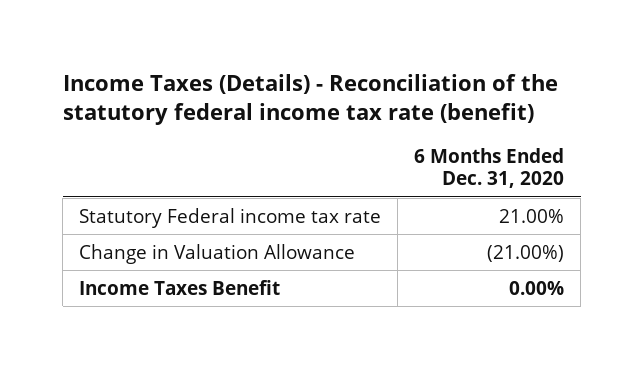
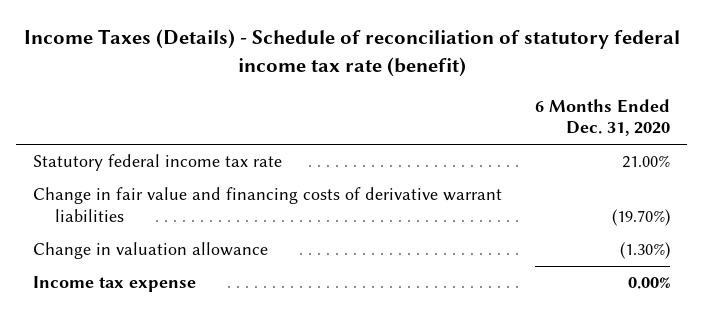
- Income Taxes (Details) - Reconciliation of the statutory federal income tax rate (benefit)
+ Income Taxes (Details) - Schedule of reconciliation of statutory federal income tax rate (benefit)
- Statutory Federal income tax rate | 21.00%
- Change in Valuation Allowance | (21.00%)
- Income Taxes Benefit | 0.00%
+ Statutory federal income tax rate | 21.00%
+ Change in fair value and financing costs of derivative warrant liabilities | (19.70%)
+ Change in valuation allowance | (1.30%)
+ Income tax expense | 0.00%

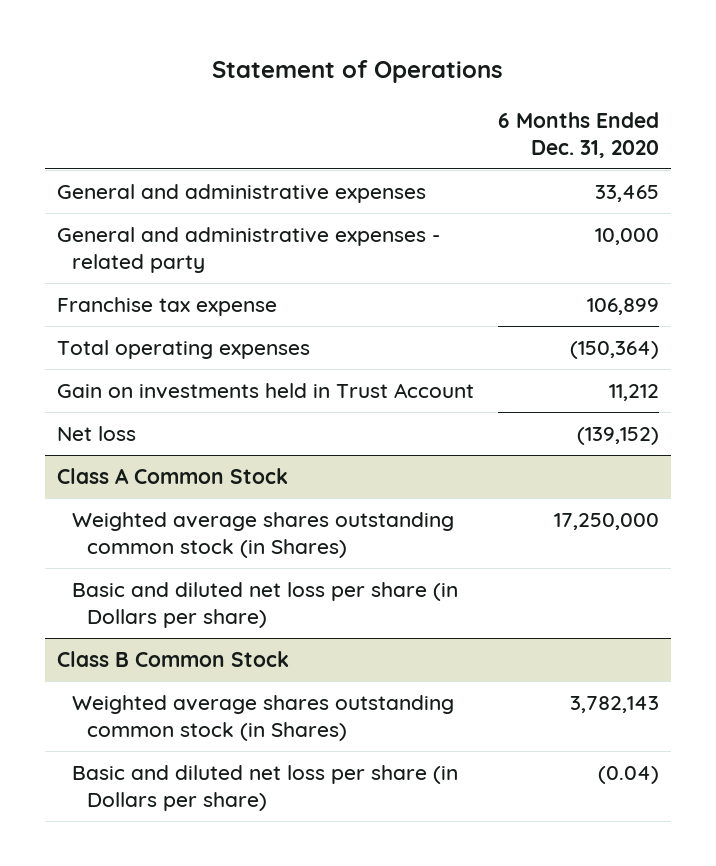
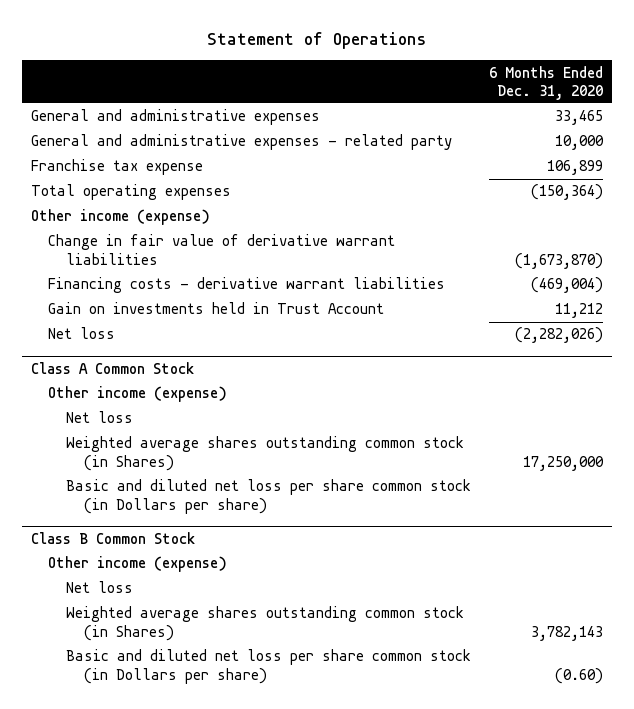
+ Other income (expense)
+ Change in fair value of derivative warrant liabilities | (1,673,870)
+ Financing costs - derivative warrant liabilities | (469,004)
- Net loss | (139,152)
+ Net loss | (2,282,026)
@ Class A Common Stock
+ Other income (expense)
+ Net loss
- Basic and diluted net loss per share (in Dollars per share)
+ Basic and diluted net loss per share common stock (in Dollars per share)
@ Class B Common Stock
+ Other income (expense)
+ Net loss
- Basic and diluted net loss per share (in Dollars per share) | (0.04)
+ Basic and diluted net loss per share common stock (in Dollars per share) | (0.60)

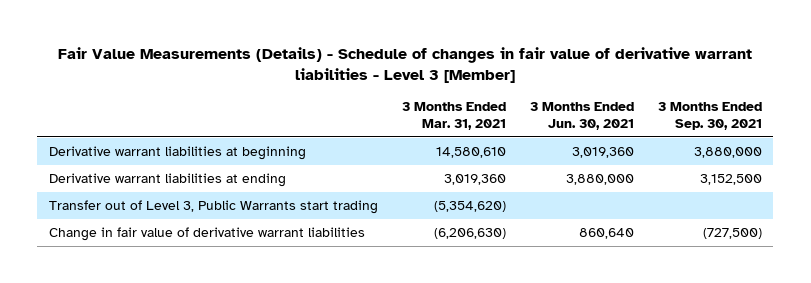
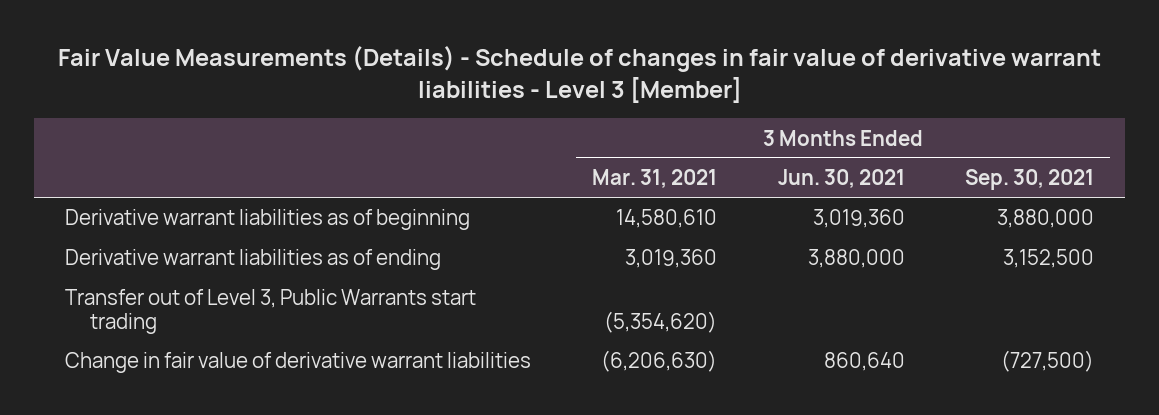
- Derivative warrant liabilities at beginning | 14,580,610 | 3,019,360 | 3,880,000
- Derivative warrant liabilities at ending | 3,019,360 | 3,880,000 | 3,152,500
+ Derivative warrant liabilities as of beginning | 14,580,610 | 3,019,360 | 3,880,000
+ Derivative warrant liabilities as of ending | 3,019,360 | 3,880,000 | 3,152,500

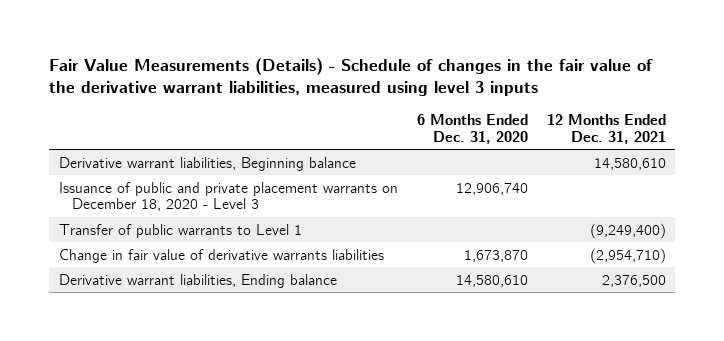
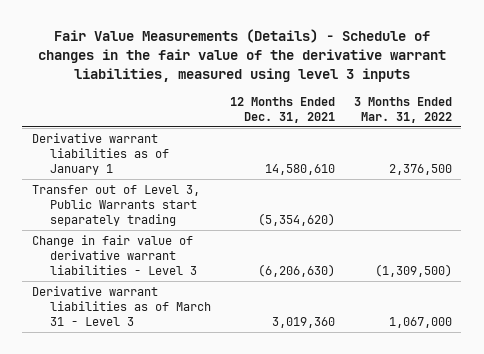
- | 6 Months Ended Dec. 31, 2020 | 12 Months Ended Dec. 31, 2021
+ | 12 Months Ended Dec. 31, 2021 | 3 Months Ended Mar. 31, 2022
- Derivative warrant liabilities, Beginning balance | | 14,580,610
- Issuance of public and private placement warrants on December 18, 2020 - Level 3 | 12,906,740 |
- Transfer of public warrants to Level 1 | | (9,249,400)
- Change in fair value of derivative warrants liabilities | 1,673,870 | (2,954,710)
- Derivative warrant liabilities, Ending balance | 14,580,610 | 2,376,500
+ Derivative warrant liabilities as of January 1 | 14,580,610 | 2,376,500
+ Transfer out of Level 3, Public Warrants start separately trading | (5,354,620) |
+ Change in fair value of derivative warrant liabilities - Level 3 | (6,206,630) | (1,309,500)
+ Derivative warrant liabilities as of March 31 - Level 3 | 3,019,360 | 1,067,000

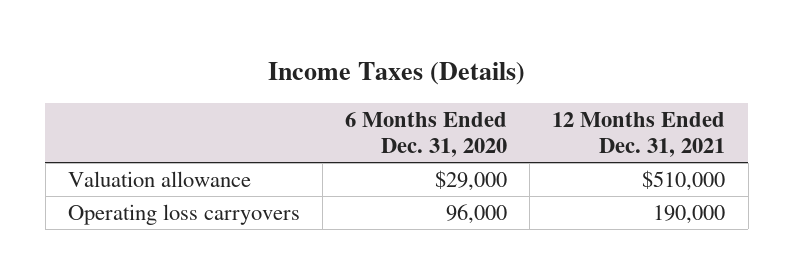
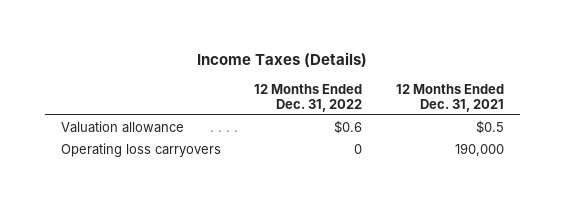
- | 6 Months Ended Dec. 31, 2020 | 12 Months Ended Dec. 31, 2021
+ | 12 Months Ended Dec. 31, 2022 | 12 Months Ended Dec. 31, 2021
- Valuation allowance | $29,000 | $510,000
+ Valuation allowance | $0.6 | $0.5

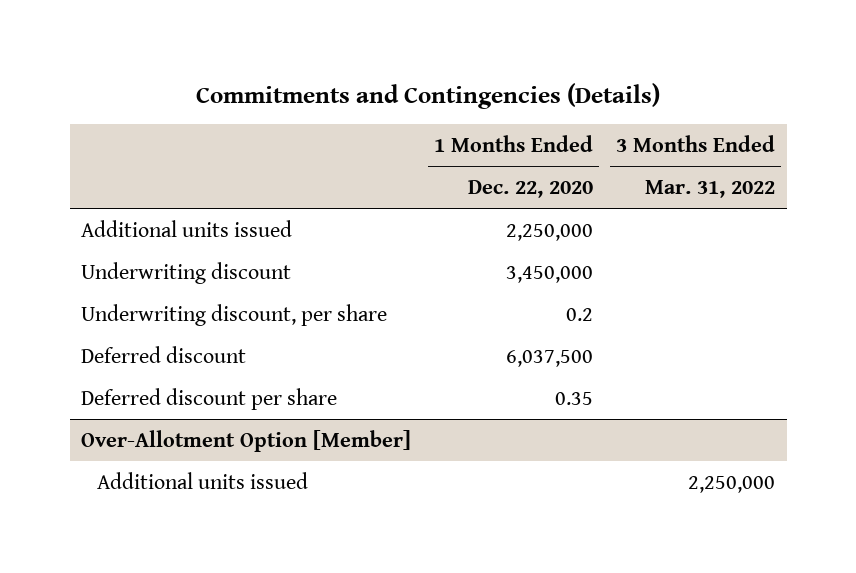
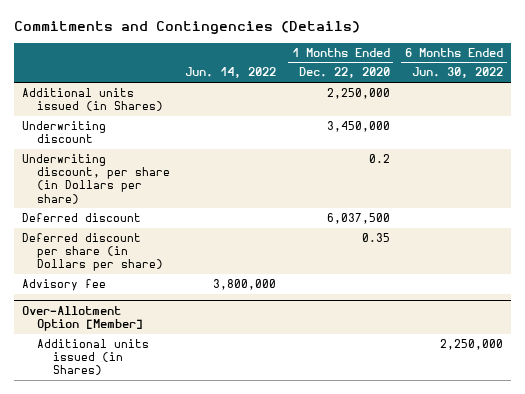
- | 1 Months Ended Dec. 22, 2020 | 3 Months Ended Mar. 31, 2022
+ | Jun. 14, 2022 | 1 Months Ended Dec. 22, 2020 | 6 Months Ended Jun. 30, 2022
- Additional units issued | 2,250,000 |
+ Additional units issued (in Shares) | | 2,250,000 |
- Underwriting discount, per share | 0.2 |
+ Underwriting discount, per share (in Dollars per share) | | 0.2 |
- Deferred discount per share | 0.35 |
+ Deferred discount per share (in Dollars per share) | | 0.35 |
+ Advisory fee | 3,800,000 | |
@ Over-Allotment Option [Member]
- Additional units issued | | 2,250,000
+ Additional units issued (in Shares) | | | 2,250,000

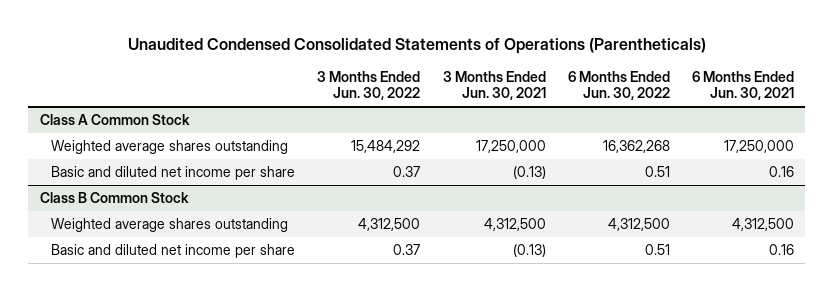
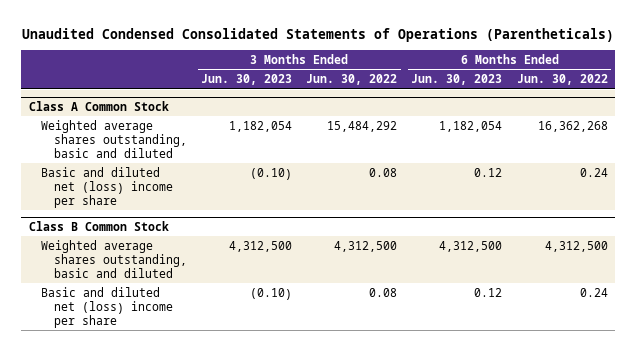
- | 3 Months Ended Jun. 30, 2022 | 3 Months Ended Jun. 30, 2021 | 6 Months Ended Jun. 30, 2022 | 6 Months Ended Jun. 30, 2021
+ | 3 Months Ended Jun. 30, 2023 | 3 Months Ended Jun. 30, 2022 | 6 Months Ended Jun. 30, 2023 | 6 Months Ended Jun. 30, 2022
@ Class A Common Stock
- Weighted average shares outstanding | 15,484,292 | 17,250,000 | 16,362,268 | 17,250,000
- Basic and diluted net income per share | 0.37 | (0.13) | 0.51 | 0.16
+ Weighted average shares outstanding, basic and diluted | 1,182,054 | 15,484,292 | 1,182,054 | 16,362,268
+ Basic and diluted net (loss) income per share | (0.10) | 0.08 | 0.12 | 0.24
@ Class B Common Stock
- Weighted average shares outstanding | 4,312,500 | 4,312,500 | 4,312,500 | 4,312,500
- Basic and diluted net income per share | 0.37 | (0.13) | 0.51 | 0.16
+ Weighted average shares outstanding, basic and diluted | 4,312,500 | 4,312,500 | 4,312,500 | 4,312,500
+ Basic and diluted net (loss) income per share | (0.10) | 0.08 | 0.12 | 0.24

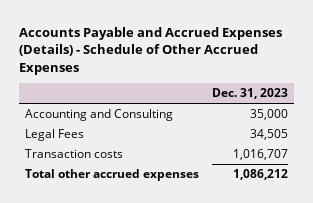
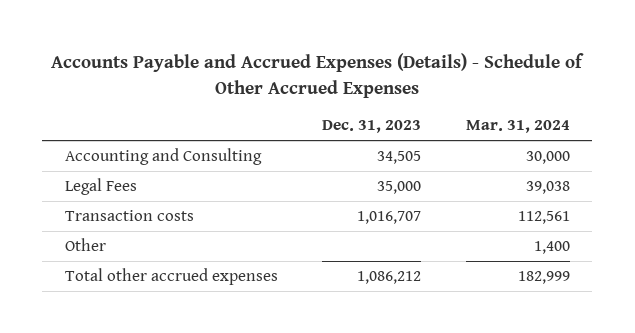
- | Dec. 31, 2023
+ | Dec. 31, 2023 | Mar. 31, 2024
- Accounting and Consulting | 35,000
- Legal Fees | 34,505
+ Accounting and Consulting | 34,505 | 30,000
+ Legal Fees | 35,000 | 39,038
+ Other | | 1,400

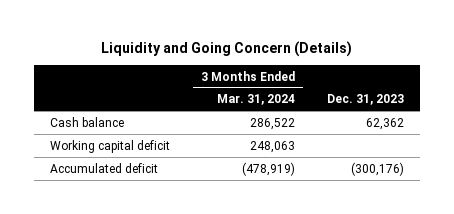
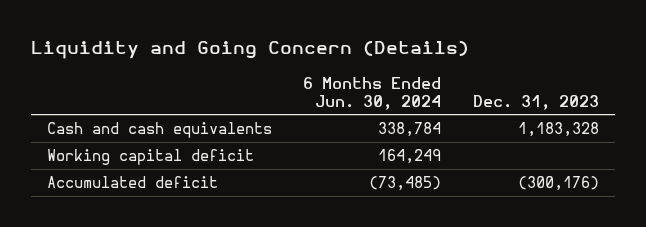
- | 3 Months Ended Mar. 31, 2024 | Dec. 31, 2023
+ | 6 Months Ended Jun. 30, 2024 | Dec. 31, 2023
- Cash balance | 286,522 | 62,362
+ Cash and cash equivalents | 338,784 | 1,183,328

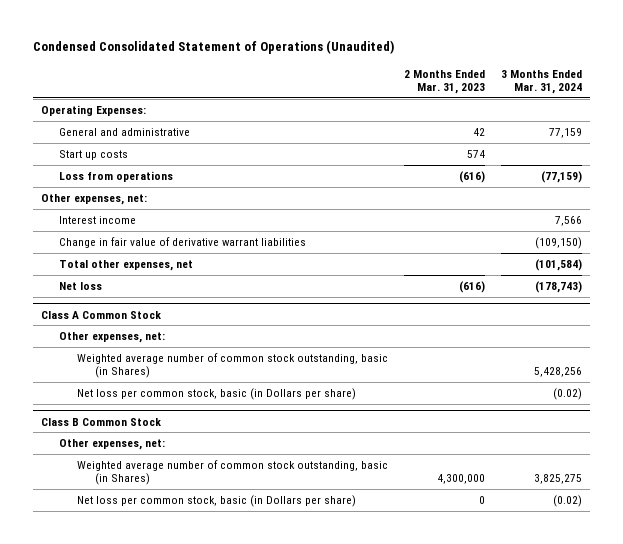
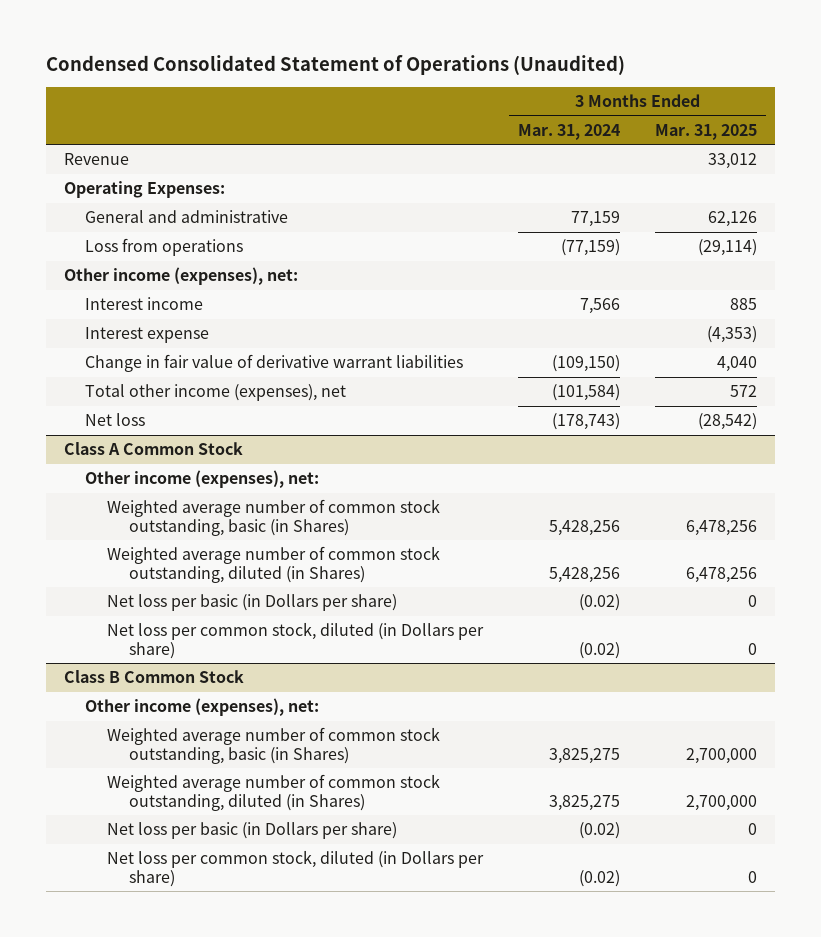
- | 2 Months Ended Mar. 31, 2023 | 3 Months Ended Mar. 31, 2024
+ | 3 Months Ended Mar. 31, 2024 | 3 Months Ended Mar. 31, 2025
+ Revenue | | 33,012
- Start up costs | 574 |
- Other expenses, net:
+ Other income (expenses), net:
+ Interest expense | | (4,353)
- Total other expenses, net | | (101,584)
+ Total other income (expenses), net | (101,584) | 572
@ Class A Common Stock
- Other expenses, net:
+ Other income (expenses), net:
- Net loss per common stock, basic (in Dollars per share) | | (0.02)
+ Weighted average number of common stock outstanding, diluted (in Shares) | 5,428,256 | 6,478,256
+ Net loss per basic (in Dollars per share) | (0.02) | 0
+ Net loss per common stock, diluted (in Dollars per share) | (0.02) | 0
@ Class B Common Stock
- Other expenses, net:
+ Other income (expenses), net:
- Net loss per common stock, basic (in Dollars per share) | 0 | (0.02)
+ Weighted average number of common stock outstanding, diluted (in Shares) | 3,825,275 | 2,700,000
+ Net loss per basic (in Dollars per share) | (0.02) | 0
+ Net loss per common stock, diluted (in Dollars per share) | (0.02) | 0

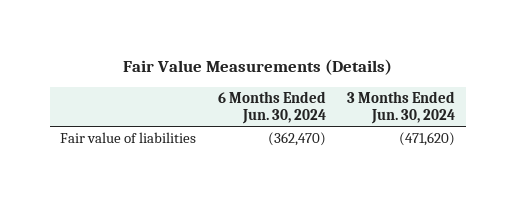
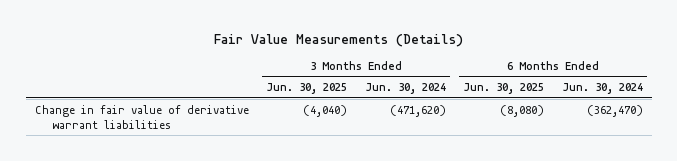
- | 6 Months Ended Jun. 30, 2024 | 3 Months Ended Jun. 30, 2024
+ | 3 Months Ended Jun. 30, 2025 | 3 Months Ended Jun. 30, 2024 | 6 Months Ended Jun. 30, 2025 | 6 Months Ended Jun. 30, 2024
- Fair value of liabilities | (362,470) | (471,620)
+ Change in fair value of derivative warrant liabilities | (4,040) | (471,620) | (8,080) | (362,470)

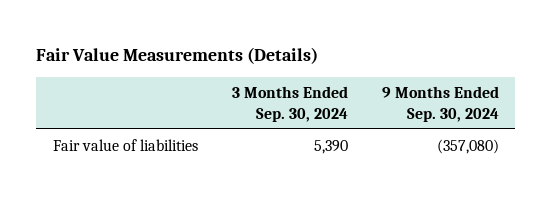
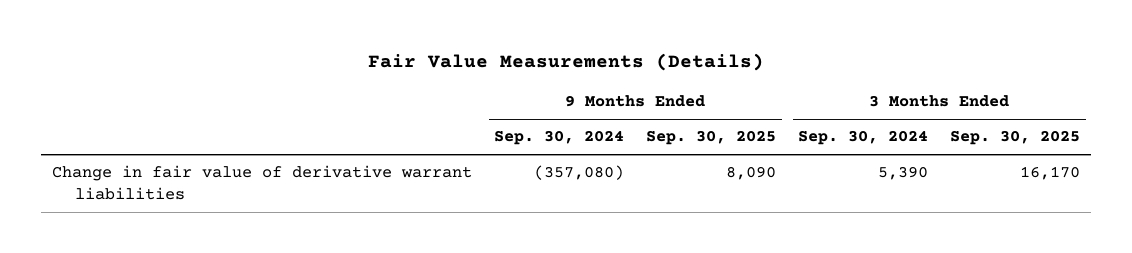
- | 3 Months Ended Sep. 30, 2024 | 9 Months Ended Sep. 30, 2024
+ | 9 Months Ended Sep. 30, 2024 | 9 Months Ended Sep. 30, 2025 | 3 Months Ended Sep. 30, 2024 | 3 Months Ended Sep. 30, 2025
- Fair value of liabilities | 5,390 | (357,080)
+ Change in fair value of derivative warrant liabilities | (357,080) | 8,090 | 5,390 | 16,170

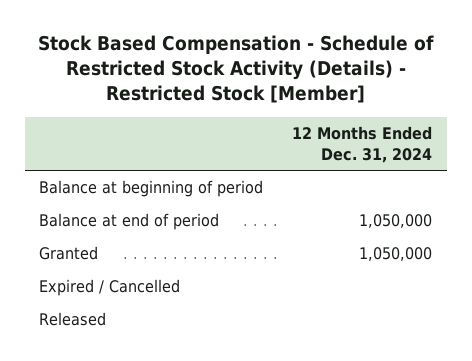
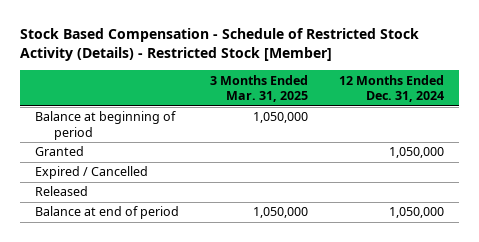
- | 12 Months Ended Dec. 31, 2024
+ | 3 Months Ended Mar. 31, 2025 | 12 Months Ended Dec. 31, 2024
moved down: Balance at end of period | 1,050,000 | 1,050,000

